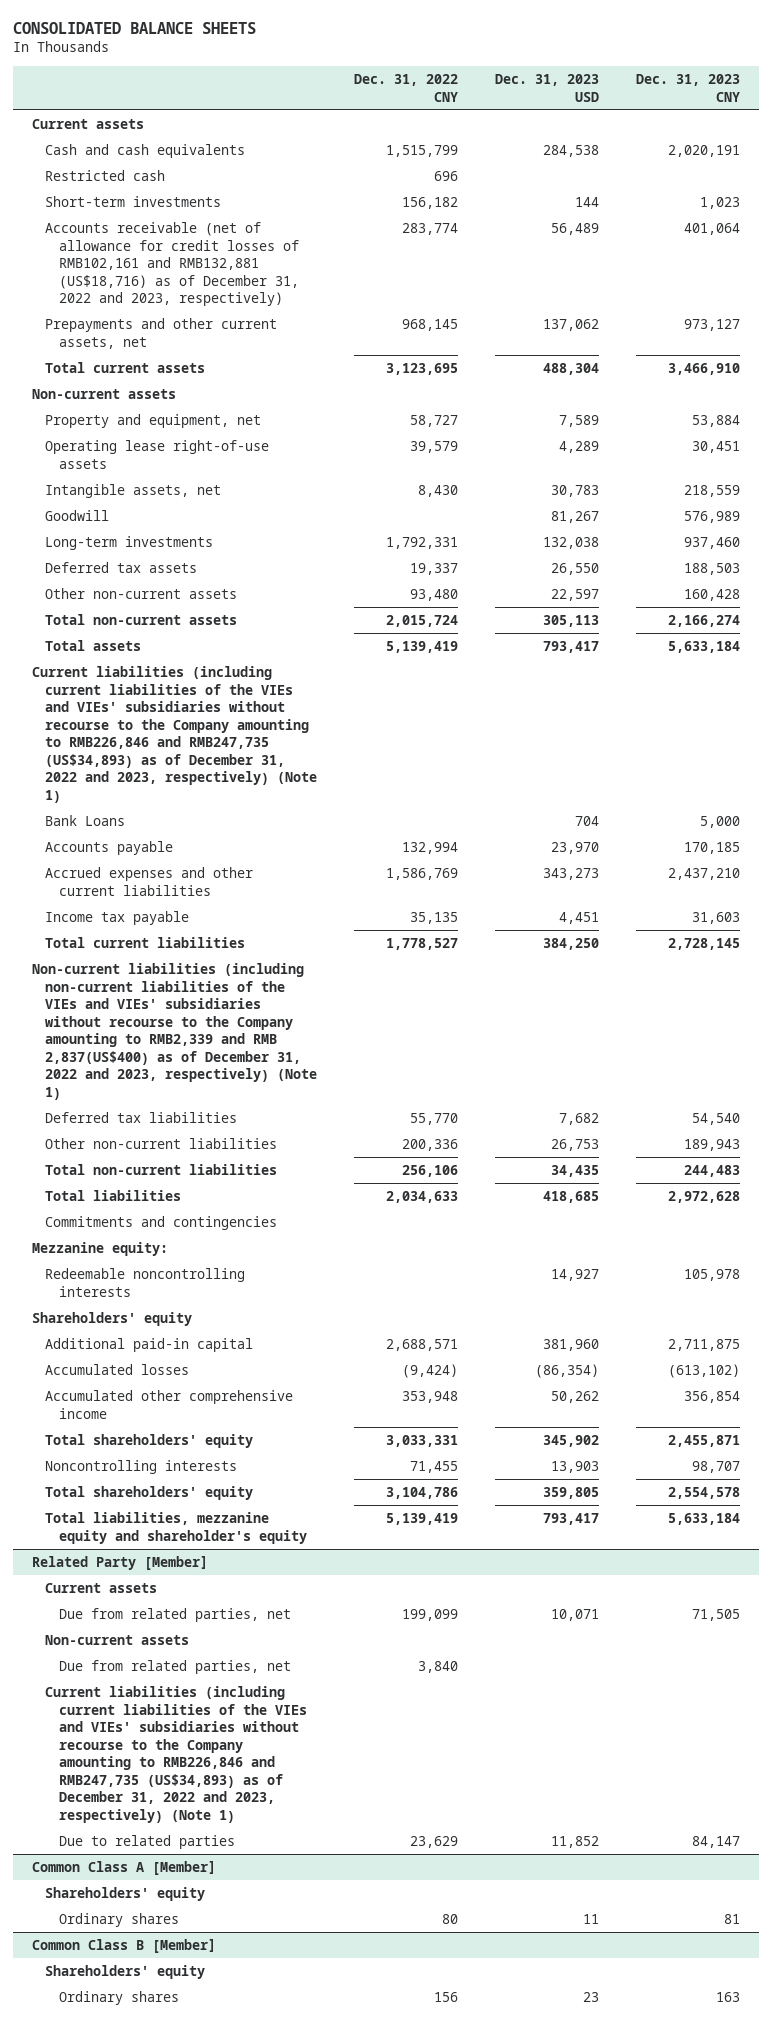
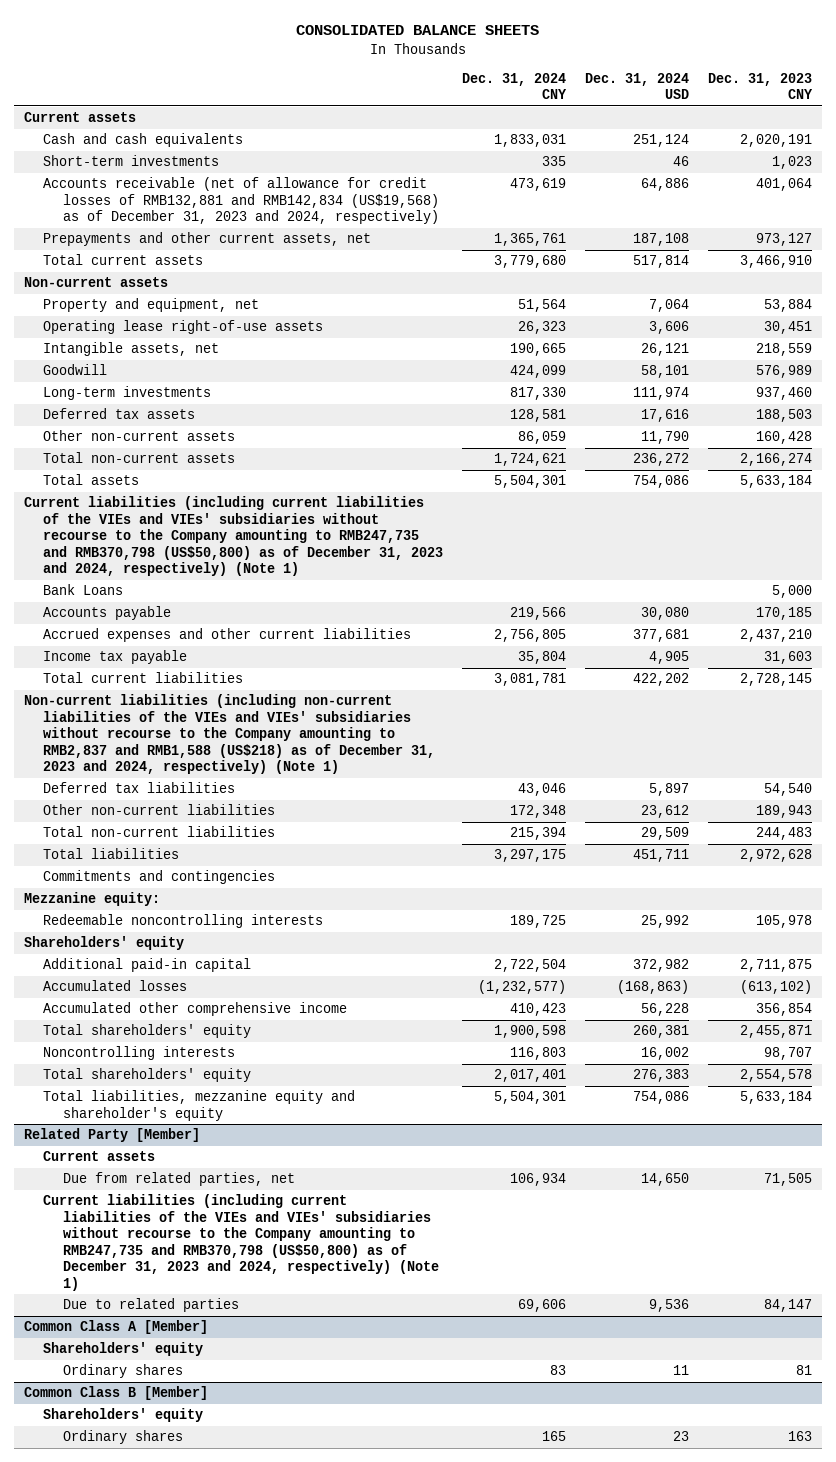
- | Dec. 31, 2022 CNY | Dec. 31, 2023 USD | Dec. 31, 2023 CNY
+ | Dec. 31, 2024 CNY | Dec. 31, 2024 USD | Dec. 31, 2023 CNY
- Restricted cash | 696 | |
- Accounts receivable (net of allowance for credit losses of RMB102,161 and RMB132,881 (US$18,716) as of December 31, 2022 and 2023, respectively) | 283,774 | 56,489 | 401,064
+ Accounts receivable (net of allowance for credit losses of RMB132,881 and RMB142,834 (US$19,568) as of December 31, 2023 and 2024, respectively) | 473,619 | 64,886 | 401,064
- Current liabilities (including current liabilities of the VIEs and VIEs' subsidiaries without recourse to the Company amounting to RMB226,846 and RMB247,735 (US$34,893) as of December 31, 2022 and 2023, respectively) (Note 1)
+ Current liabilities (including current liabilities of the VIEs and VIEs' subsidiaries without recourse to the Company amounting to RMB247,735 and RMB370,798 (US$50,800) as of December 31, 2023 and 2024, respectively) (Note 1)
- Non-current liabilities (including non-current liabilities of the VIEs and VIEs' subsidiaries without recourse to the Company amounting to RMB2,339 and RMB 2,837(US$400) as of December 31, 2022 and 2023, respectively) (Note 1)
+ Non-current liabilities (including non-current liabilities of the VIEs and VIEs' subsidiaries without recourse to the Company amounting to RMB2,837 and RMB1,588 (US$218) as of December 31, 2023 and 2024, respectively) (Note 1)
@ Related Party [Member]
- Non-current assets
- Due from related parties, net | 3,840 | |
- Current liabilities (including current liabilities of the VIEs and VIEs' subsidiaries without recourse to the Company amounting to RMB226,846 and RMB247,735 (US$34,893) as of December 31, 2022 and 2023, respectively) (Note 1)
+ Current liabilities (including current liabilities of the VIEs and VIEs' subsidiaries without recourse to the Company amounting to RMB247,735 and RMB370,798 (US$50,800) as of December 31, 2023 and 2024, respectively) (Note 1)

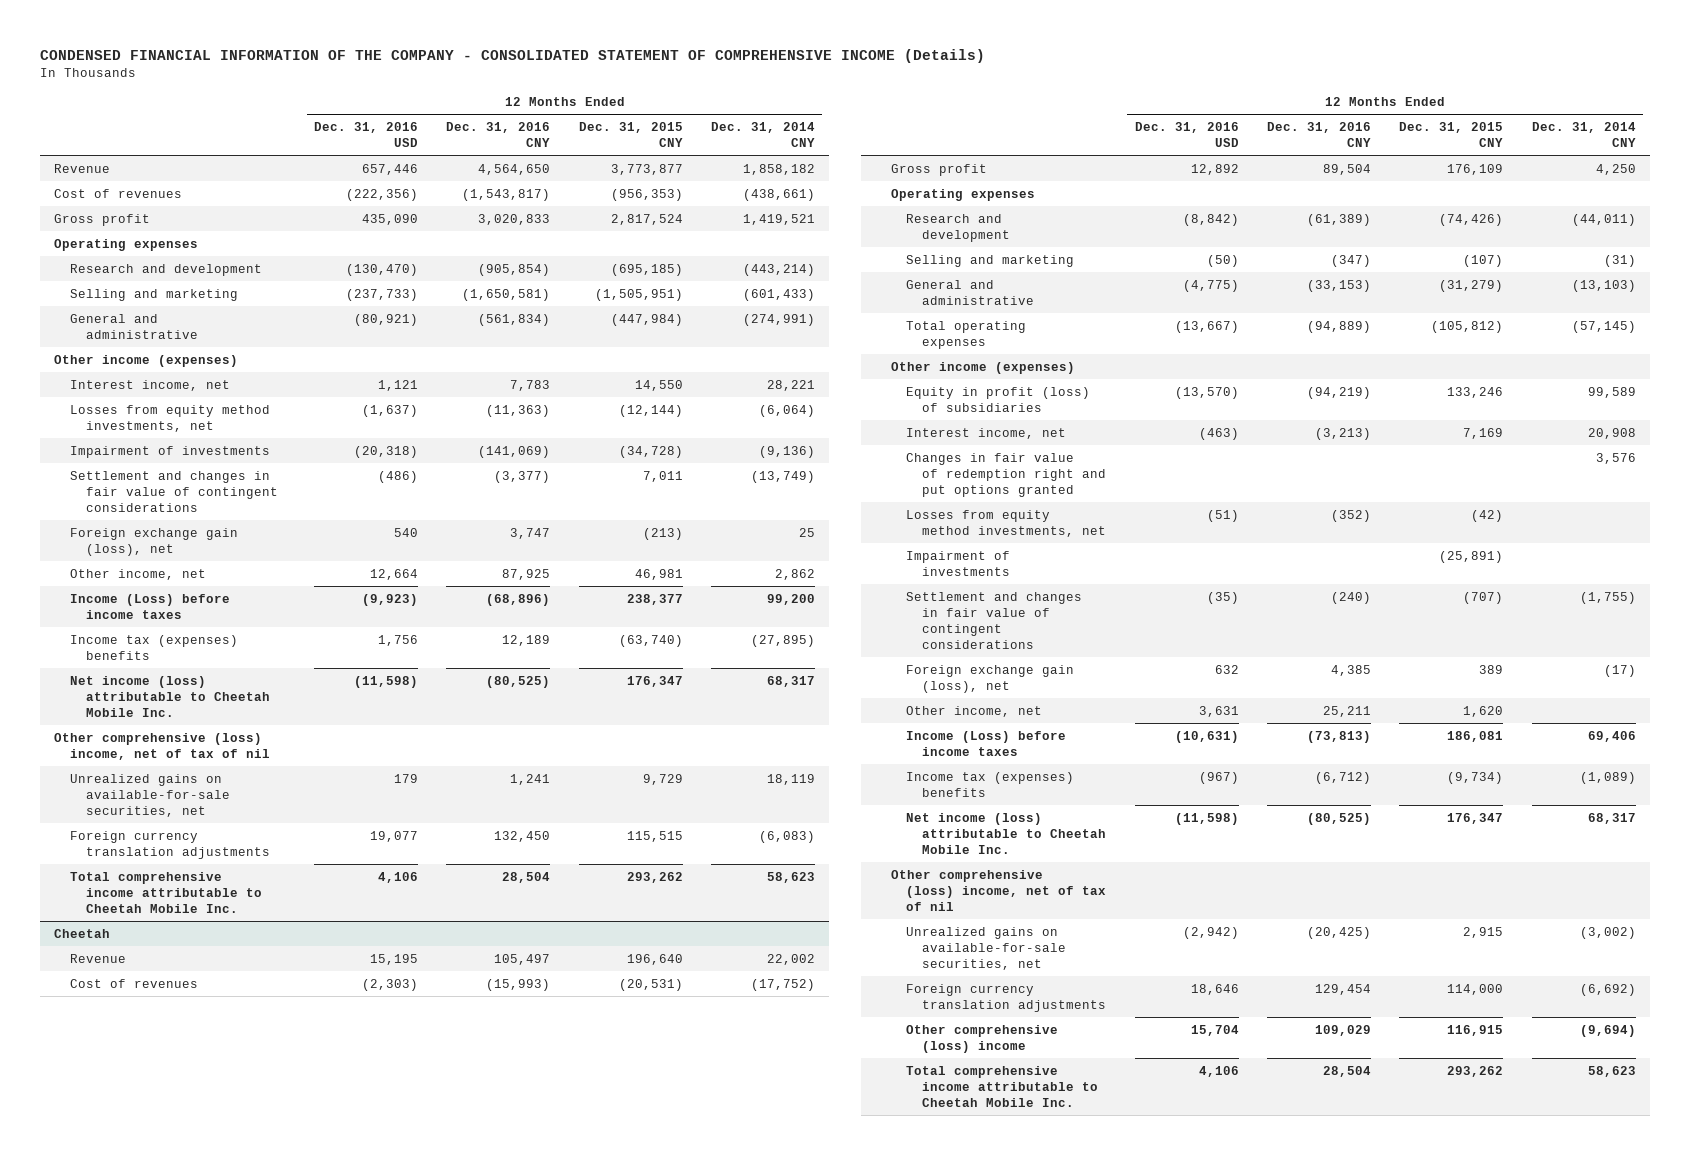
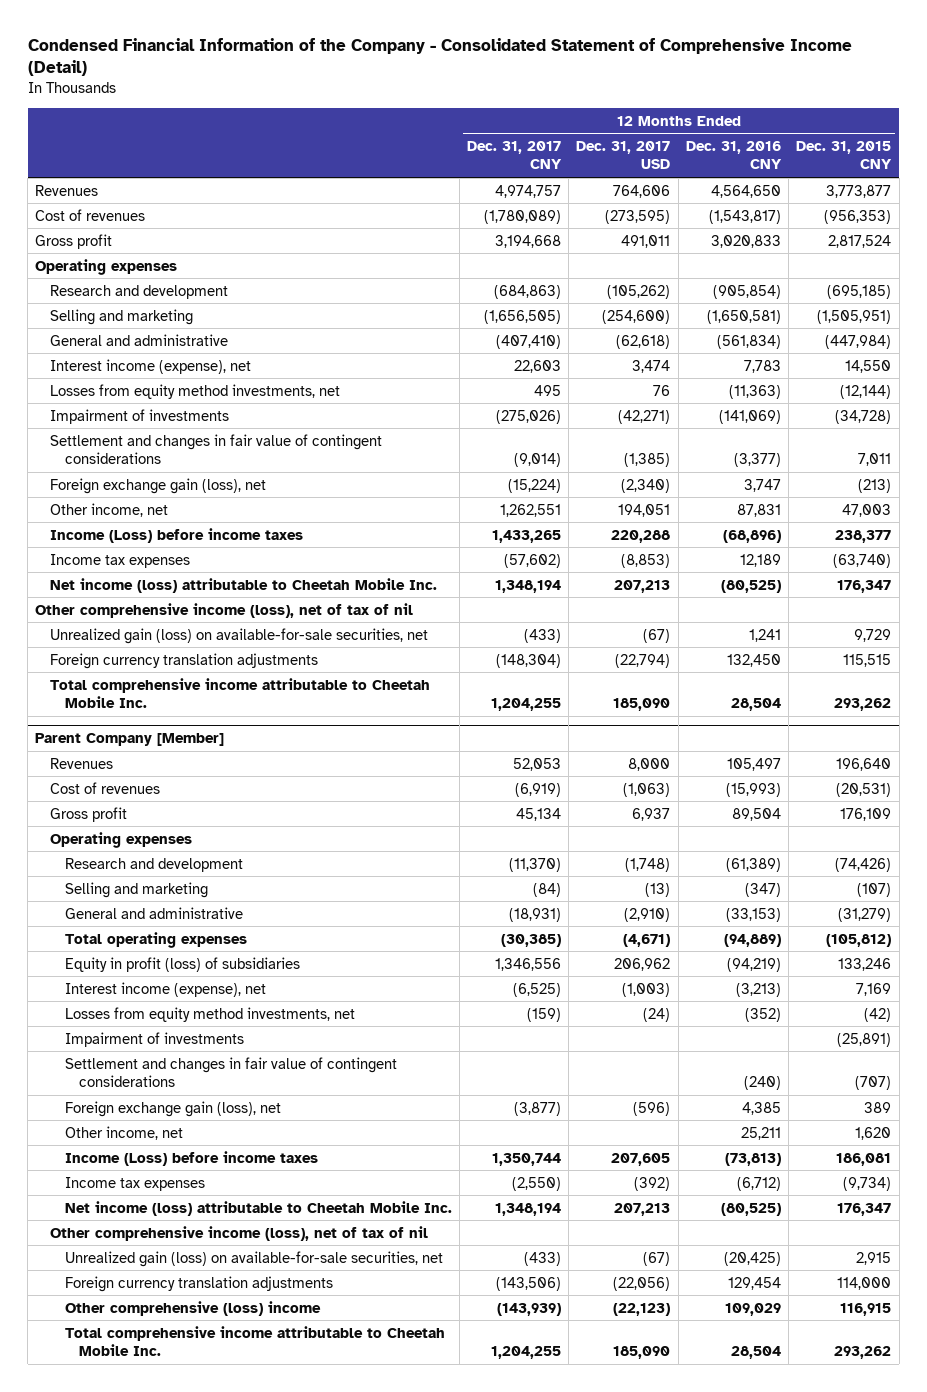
- CONDENSED FINANCIAL INFORMATION OF THE COMPANY - CONSOLIDATED STATEMENT OF COMPREHENSIVE INCOME (Details)
+ Condensed Financial Information of the Company - Consolidated Statement of Comprehensive Income (Detail)
- | 12 Months Ended Dec. 31, 2016 USD | 12 Months Ended Dec. 31, 2016 CNY | 12 Months Ended Dec. 31, 2015 CNY | 12 Months Ended Dec. 31, 2014 CNY
+ | 12 Months Ended Dec. 31, 2017 CNY | 12 Months Ended Dec. 31, 2017 USD | 12 Months Ended Dec. 31, 2016 CNY | 12 Months Ended Dec. 31, 2015 CNY
- Revenue | 657,446 | 4,564,650 | 3,773,877 | 1,858,182
+ Revenues | 4,974,757 | 764,606 | 4,564,650 | 3,773,877
- Other income (expenses)
- Interest income, net | 1,121 | 7,783 | 14,550 | 28,221
+ Interest income (expense), net | 22,603 | 3,474 | 7,783 | 14,550
- Other income, net | 12,664 | 87,925 | 46,981 | 2,862
+ Other income, net | 1,262,551 | 194,051 | 87,831 | 47,003
- Income tax (expenses) benefits | 1,756 | 12,189 | (63,740) | (27,895)
+ Income tax expenses | (57,602) | (8,853) | 12,189 | (63,740)
- Other comprehensive (loss) income, net of tax of nil
- Unrealized gains on available-for-sale securities, net | 179 | 1,241 | 9,729 | 18,119
+ Other comprehensive income (loss), net of tax of nil
+ Unrealized gain (loss) on available-for-sale securities, net | (433) | (67) | 1,241 | 9,729
- Cheetah
- Revenue | 15,195 | 105,497 | 196,640 | 22,002
+ Parent Company [Member]
+ Revenues | 52,053 | 8,000 | 105,497 | 196,640
- Other income (expenses)
- Interest income, net | (463) | (3,213) | 7,169 | 20,908
- Changes in fair value of redemption right and put options granted | | | | 3,576
+ Interest income (expense), net | (6,525) | (1,003) | (3,213) | 7,169
- Income tax (expenses) benefits | (967) | (6,712) | (9,734) | (1,089)
+ Income tax expenses | (2,550) | (392) | (6,712) | (9,734)
- Other comprehensive (loss) income, net of tax of nil
- Unrealized gains on available-for-sale securities, net | (2,942) | (20,425) | 2,915 | (3,002)
+ Other comprehensive income (loss), net of tax of nil
+ Unrealized gain (loss) on available-for-sale securities, net | (433) | (67) | (20,425) | 2,915

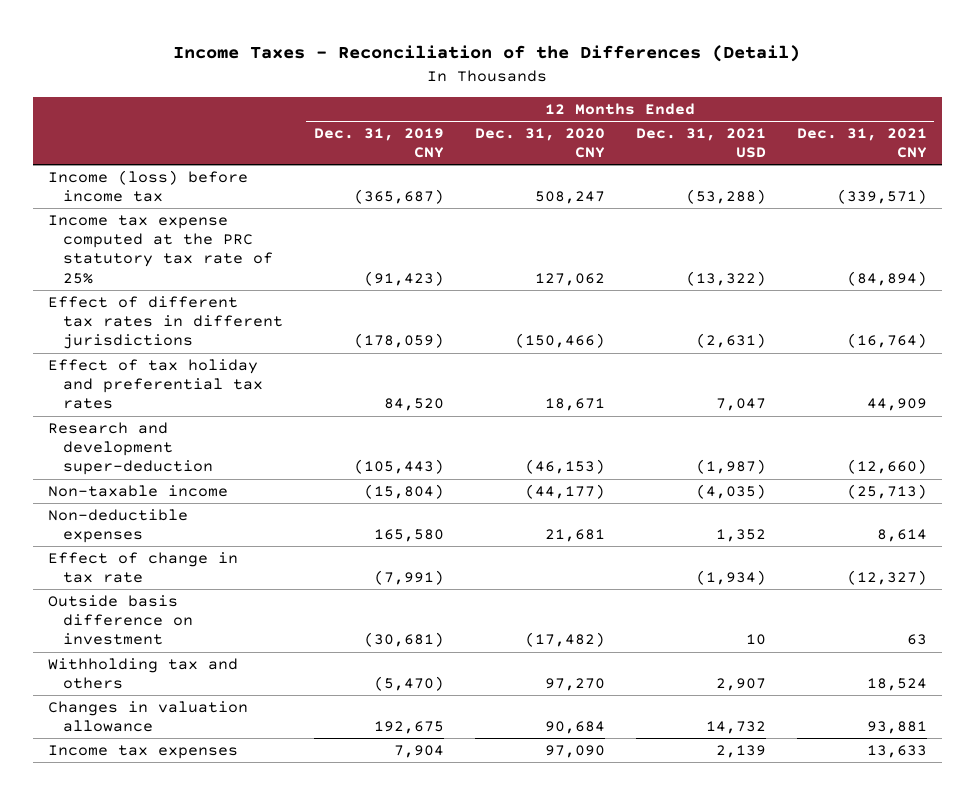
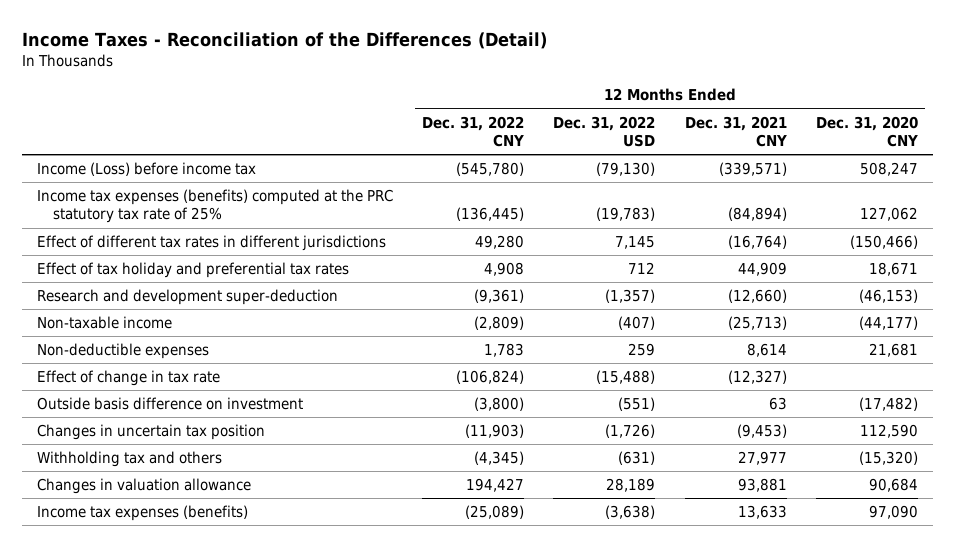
- | 12 Months Ended Dec. 31, 2019 CNY | 12 Months Ended Dec. 31, 2020 CNY | 12 Months Ended Dec. 31, 2021 USD | 12 Months Ended Dec. 31, 2021 CNY
+ | 12 Months Ended Dec. 31, 2022 CNY | 12 Months Ended Dec. 31, 2022 USD | 12 Months Ended Dec. 31, 2021 CNY | 12 Months Ended Dec. 31, 2020 CNY
- Income (loss) before income tax | (365,687) | 508,247 | (53,288) | (339,571)
- Income tax expense computed at the PRC statutory tax rate of 25% | (91,423) | 127,062 | (13,322) | (84,894)
+ Income (Loss) before income tax | (545,780) | (79,130) | (339,571) | 508,247
+ Income tax expenses (benefits) computed at the PRC statutory tax rate of 25% | (136,445) | (19,783) | (84,894) | 127,062
- Withholding tax and others | (5,470) | 97,270 | 2,907 | 18,524
+ Changes in uncertain tax position | (11,903) | (1,726) | (9,453) | 112,590
+ Withholding tax and others | (4,345) | (631) | 27,977 | (15,320)
- Income tax expenses | 7,904 | 97,090 | 2,139 | 13,633
+ Income tax expenses (benefits) | (25,089) | (3,638) | 13,633 | 97,090

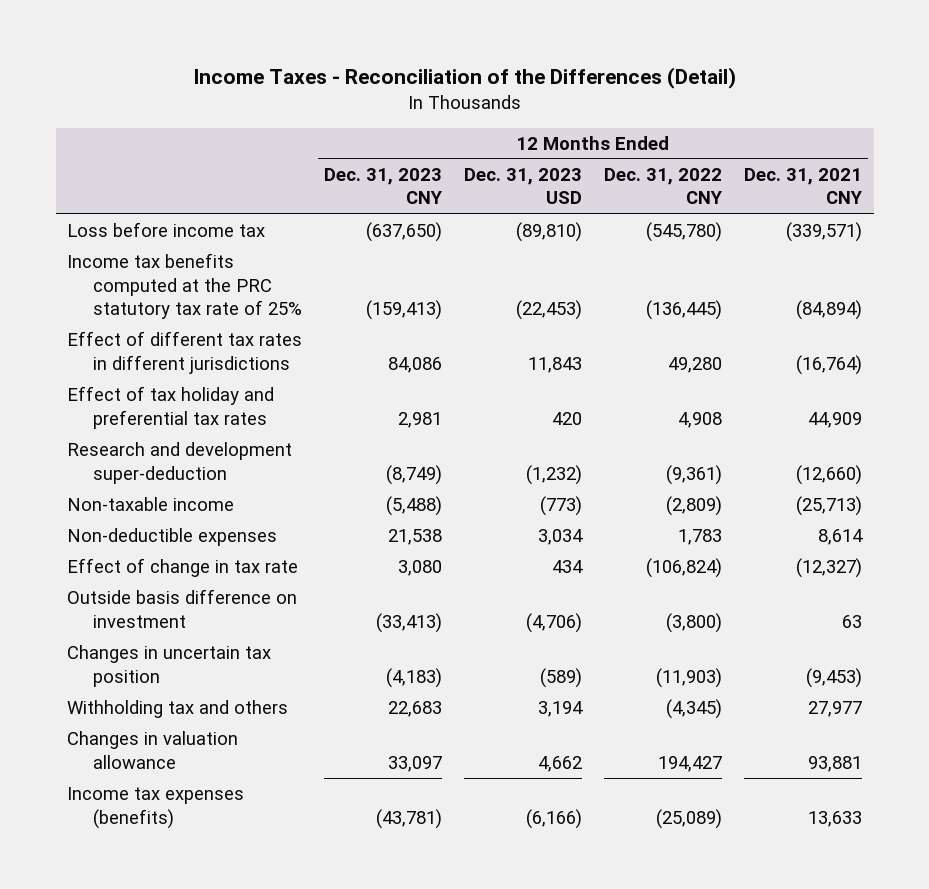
- | 12 Months Ended Dec. 31, 2022 CNY | 12 Months Ended Dec. 31, 2022 USD | 12 Months Ended Dec. 31, 2021 CNY | 12 Months Ended Dec. 31, 2020 CNY
+ | 12 Months Ended Dec. 31, 2023 CNY | 12 Months Ended Dec. 31, 2023 USD | 12 Months Ended Dec. 31, 2022 CNY | 12 Months Ended Dec. 31, 2021 CNY
- Income (Loss) before income tax | (545,780) | (79,130) | (339,571) | 508,247
- Income tax expenses (benefits) computed at the PRC statutory tax rate of 25% | (136,445) | (19,783) | (84,894) | 127,062
+ Loss before income tax | (637,650) | (89,810) | (545,780) | (339,571)
+ Income tax benefits computed at the PRC statutory tax rate of 25% | (159,413) | (22,453) | (136,445) | (84,894)

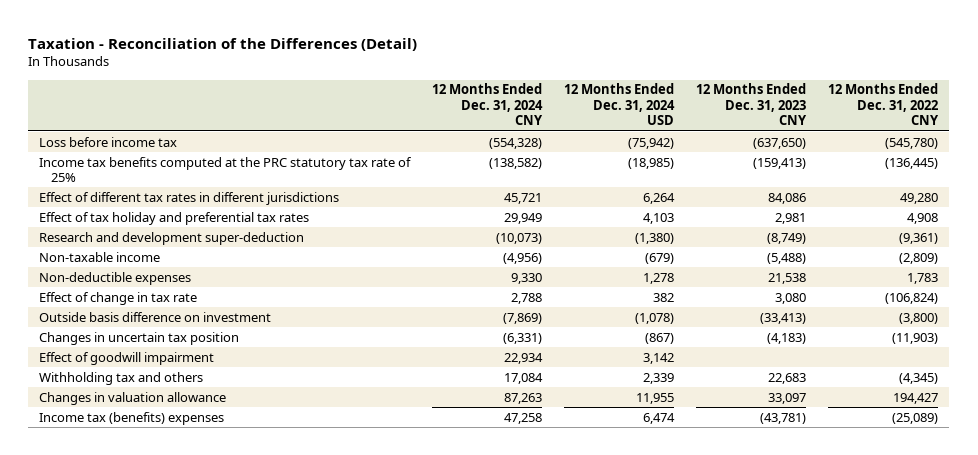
- Income Taxes - Reconciliation of the Differences (Detail)
+ Taxation - Reconciliation of the Differences (Detail)
- | 12 Months Ended Dec. 31, 2023 CNY | 12 Months Ended Dec. 31, 2023 USD | 12 Months Ended Dec. 31, 2022 CNY | 12 Months Ended Dec. 31, 2021 CNY
+ | 12 Months Ended Dec. 31, 2024 CNY | 12 Months Ended Dec. 31, 2024 USD | 12 Months Ended Dec. 31, 2023 CNY | 12 Months Ended Dec. 31, 2022 CNY
+ Effect of goodwill impairment | 22,934 | 3,142 | |
- Income tax expenses (benefits) | (43,781) | (6,166) | (25,089) | 13,633
+ Income tax (benefits) expenses | 47,258 | 6,474 | (43,781) | (25,089)

